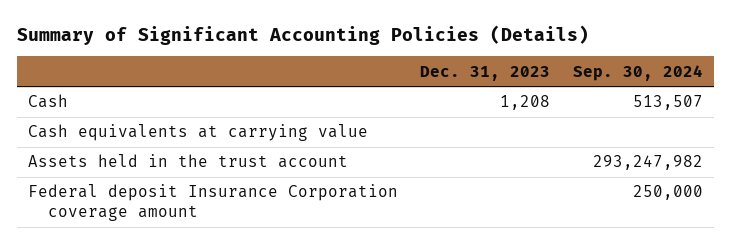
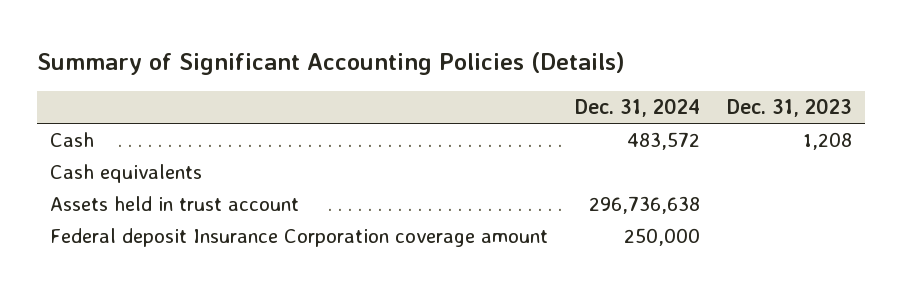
- | Dec. 31, 2023 | Sep. 30, 2024
+ | Dec. 31, 2024 | Dec. 31, 2023
- Cash equivalents at carrying value
- Assets held in the trust account | | 293,247,982
+ Cash equivalents
+ Assets held in trust account | 296,736,638 |

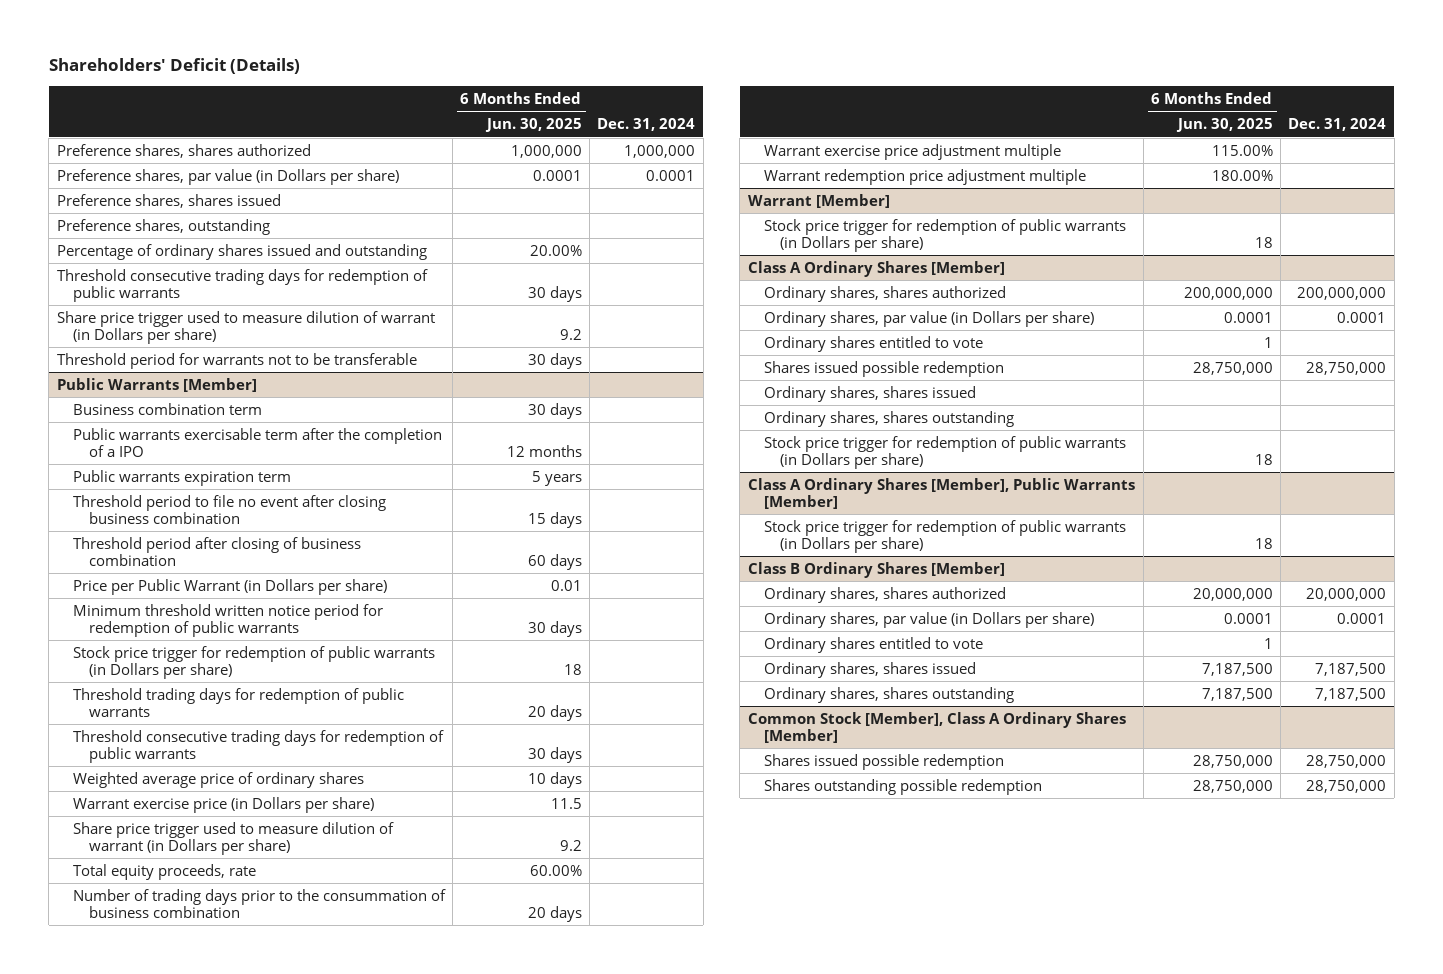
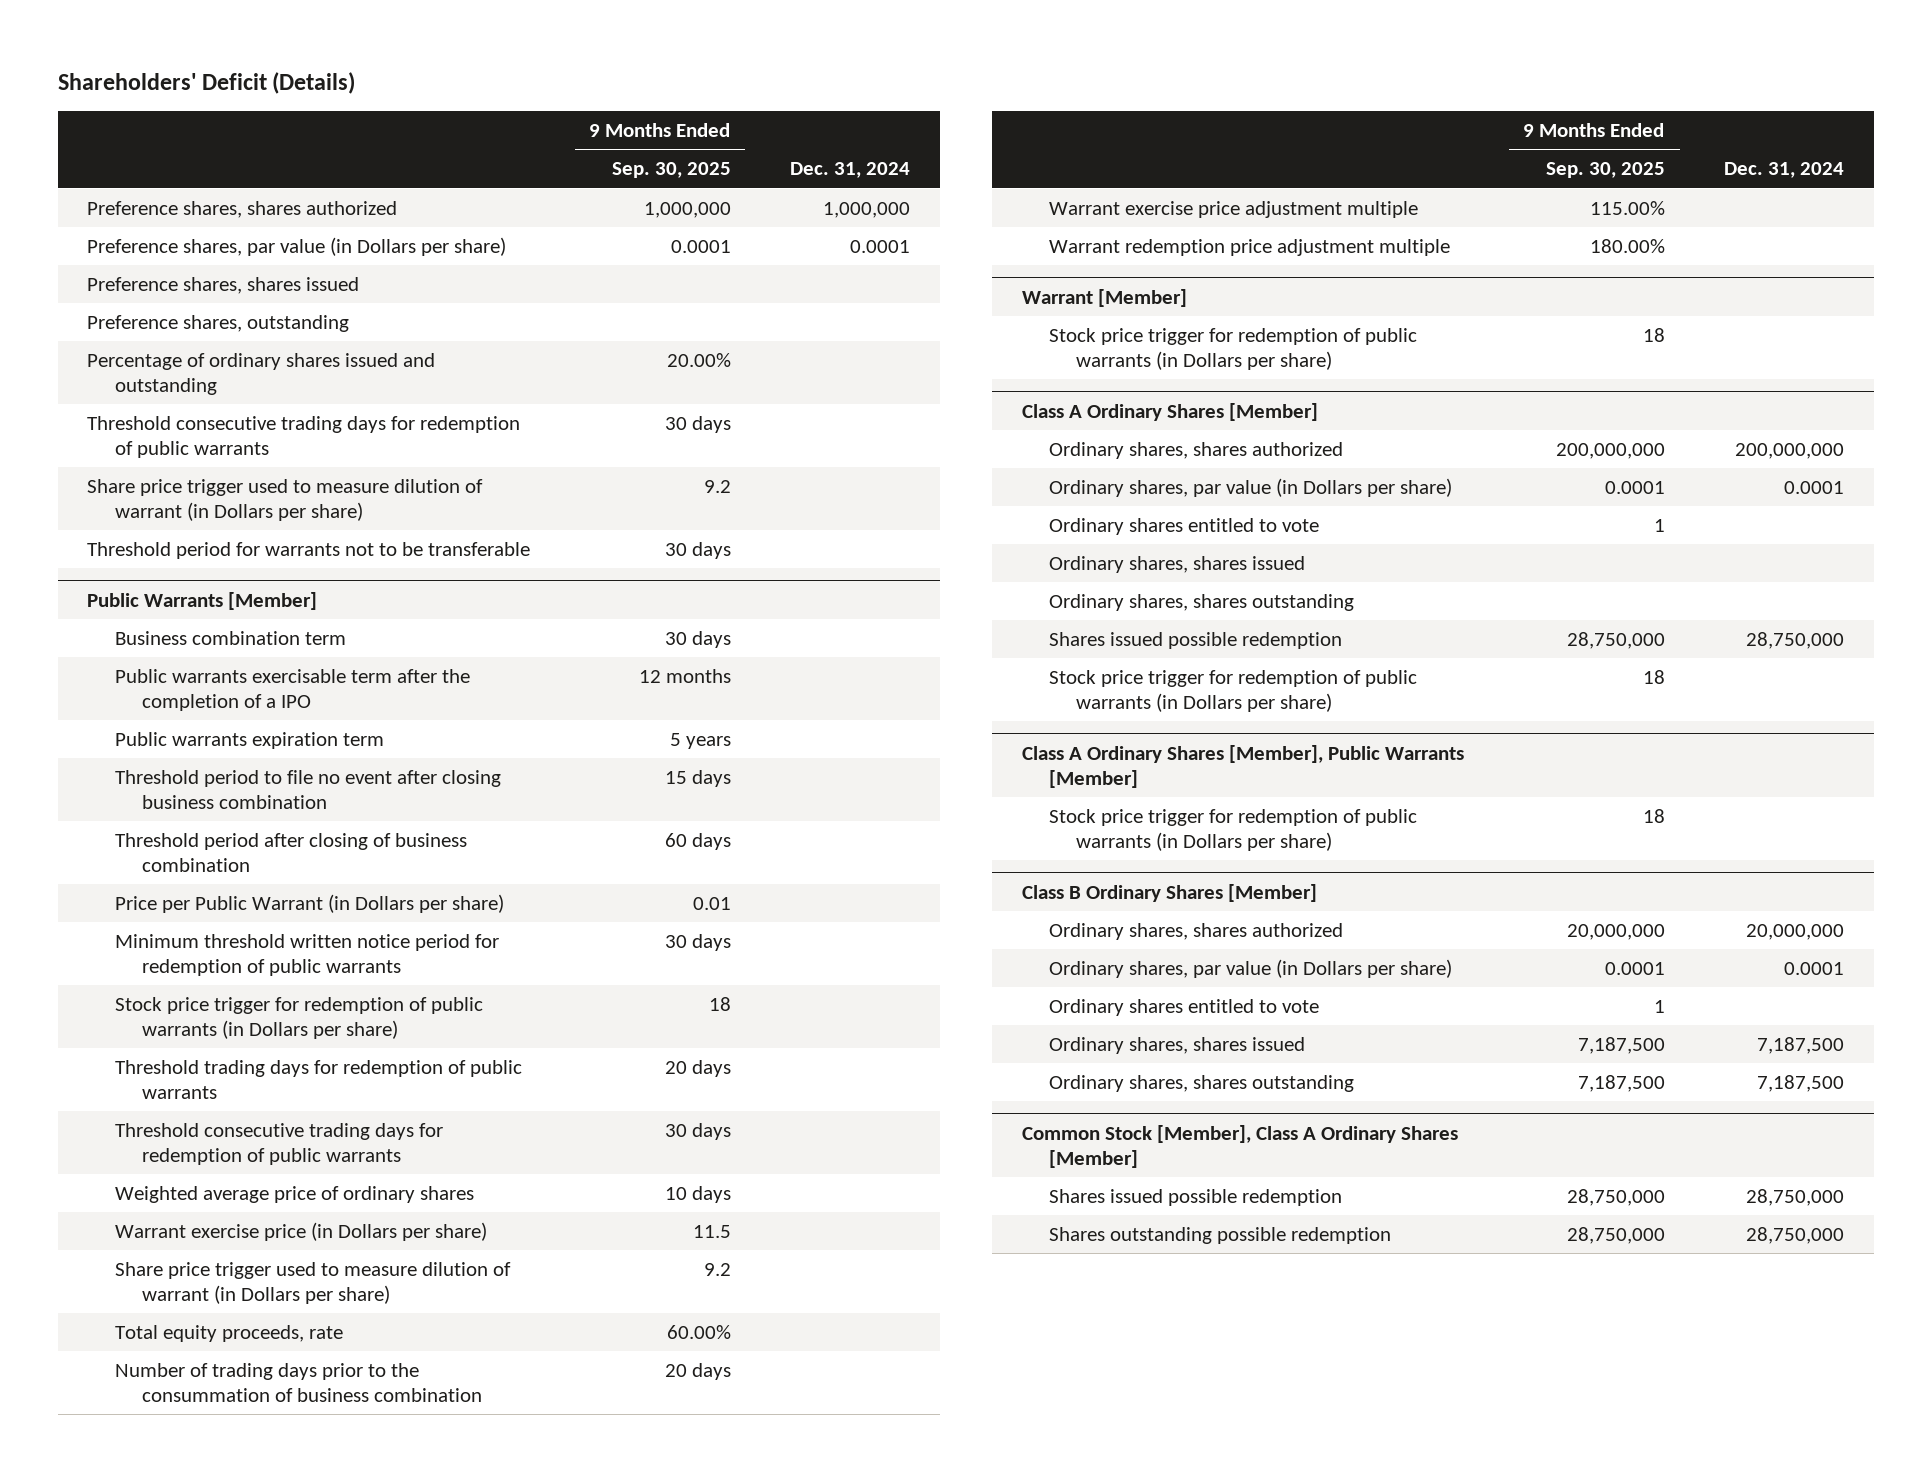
- | 6 Months Ended Jun. 30, 2025 | Dec. 31, 2024
+ | 9 Months Ended Sep. 30, 2025 | Dec. 31, 2024
@ Class A Ordinary Shares [Member]
moved down: Shares issued possible redemption | 28,750,000 | 28,750,000

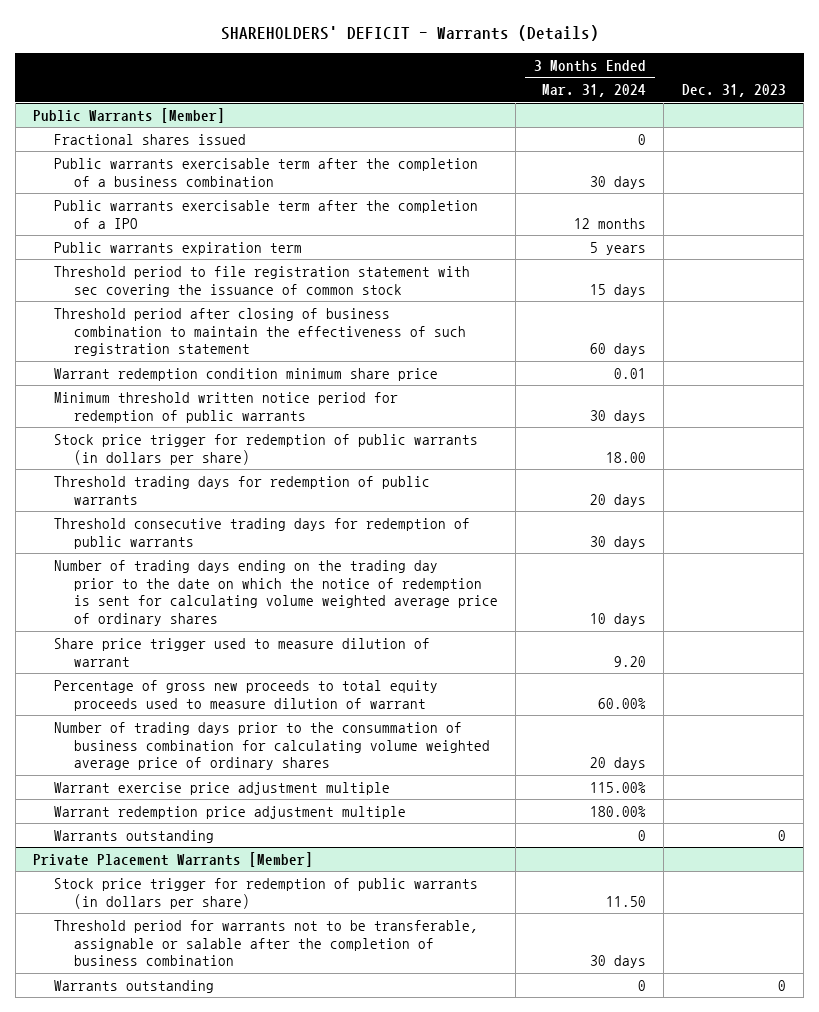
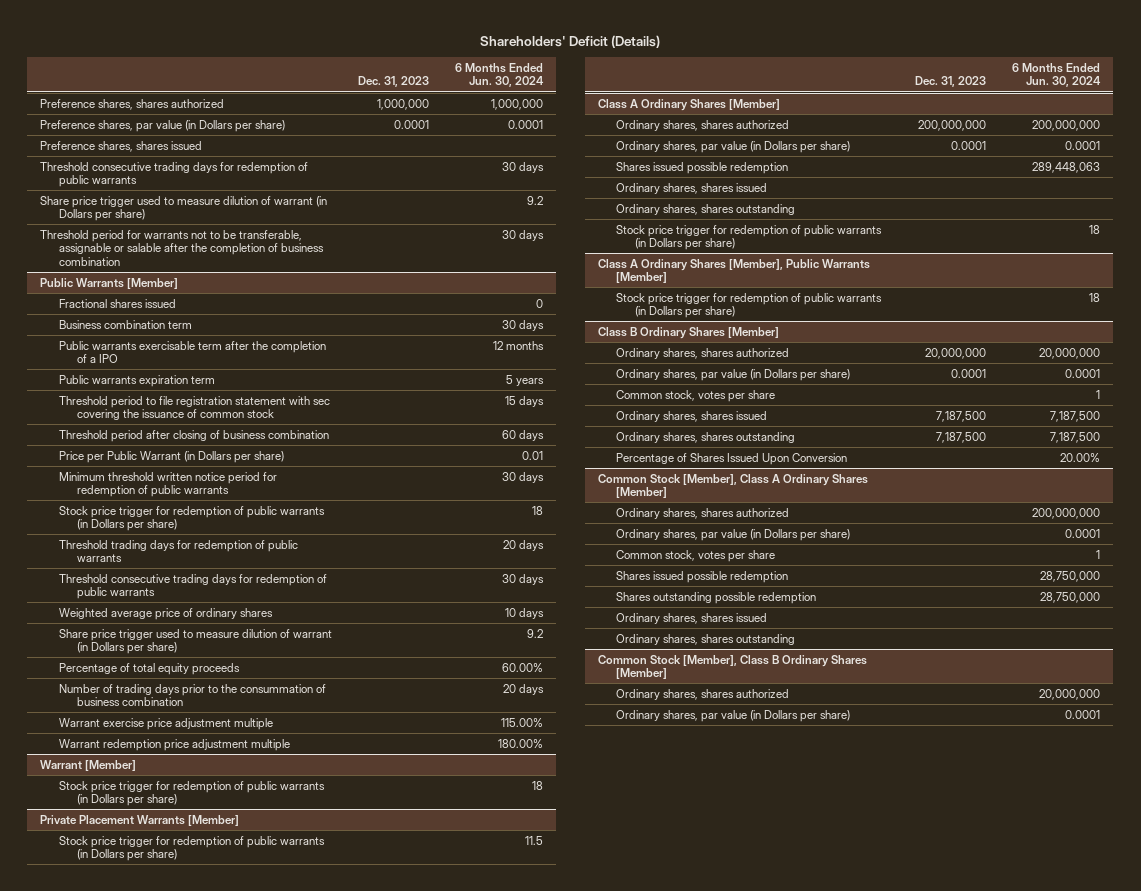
- SHAREHOLDERS' DEFICIT - Warrants (Details)
+ Shareholders' Deficit (Details)
- | 3 Months Ended Mar. 31, 2024 | Dec. 31, 2023
+ | Dec. 31, 2023 | 6 Months Ended Jun. 30, 2024
+ Preference shares, shares authorized | 1,000,000 | 1,000,000
+ Preference shares, par value (in Dollars per share) | 0.0001 | 0.0001
+ Preference shares, shares issued
+ Threshold consecutive trading days for redemption of public warrants | | 30 days
+ Share price trigger used to measure dilution of warrant (in Dollars per share) | | 9.2
+ Threshold period for warrants not to be transferable, assignable or salable after the completion of business combination | | 30 days
@ Public Warrants [Member]
- Public warrants exercisable term after the completion of a business combination | 30 days |
+ Business combination term | | 30 days
- Threshold period after closing of business combination to maintain the effectiveness of such registration statement | 60 days |
- Warrant redemption condition minimum share price | 0.01 |
+ Threshold period after closing of business combination | | 60 days
+ Price per Public Warrant (in Dollars per share) | | 0.01
- Stock price trigger for redemption of public warrants (in dollars per share) | 18.00 |
+ Stock price trigger for redemption of public warrants (in Dollars per share) | | 18
- Number of trading days ending on the trading day prior to the date on which the notice of redemption is sent for calculating volume weighted average price of ordinary shares | 10 days |
- Share price trigger used to measure dilution of warrant | 9.20 |
- Percentage of gross new proceeds to total equity proceeds used to measure dilution of warrant | 60.00% |
- Number of trading days prior to the consummation of business combination for calculating volume weighted average price of ordinary shares | 20 days |
+ Weighted average price of ordinary shares | | 10 days
+ Share price trigger used to measure dilution of warrant (in Dollars per share) | | 9.2
+ Percentage of total equity proceeds | | 60.00%
+ Number of trading days prior to the consummation of business combination | | 20 days
- Warrants outstanding | 0 | 0
+ Warrant [Member]
+ Stock price trigger for redemption of public warrants (in Dollars per share) | | 18
@ Private Placement Warrants [Member]
- Stock price trigger for redemption of public warrants (in dollars per share) | 11.50 |
- Threshold period for warrants not to be transferable, assignable or salable after the completion of business combination | 30 days |
- Warrants outstanding | 0 | 0
+ Stock price trigger for redemption of public warrants (in Dollars per share) | | 11.5
+ Class A Ordinary Shares [Member]
+ Ordinary shares, shares authorized | 200,000,000 | 200,000,000
+ Ordinary shares, par value (in Dollars per share) | 0.0001 | 0.0001
+ Shares issued possible redemption | | 289,448,063
+ Ordinary shares, shares issued
+ Ordinary shares, shares outstanding
+ Stock price trigger for redemption of public warrants (in Dollars per share) | | 18
+ Class A Ordinary Shares [Member], Public Warrants [Member]
+ Stock price trigger for redemption of public warrants (in Dollars per share) | | 18
+ Class B Ordinary Shares [Member]
+ Ordinary shares, shares authorized | 20,000,000 | 20,000,000
+ Ordinary shares, par value (in Dollars per share) | 0.0001 | 0.0001
+ Common stock, votes per share | | 1
+ Ordinary shares, shares issued | 7,187,500 | 7,187,500
+ Ordinary shares, shares outstanding | 7,187,500 | 7,187,500
+ Percentage of Shares Issued Upon Conversion | | 20.00%
+ Common Stock [Member], Class A Ordinary Shares [Member]
+ Ordinary shares, shares authorized | | 200,000,000
+ Ordinary shares, par value (in Dollars per share) | | 0.0001
+ Common stock, votes per share | | 1
+ Shares issued possible redemption | | 28,750,000
+ Shares outstanding possible redemption | | 28,750,000
+ Ordinary shares, shares issued
+ Ordinary shares, shares outstanding
+ Common Stock [Member], Class B Ordinary Shares [Member]
+ Ordinary shares, shares authorized | | 20,000,000
+ Ordinary shares, par value (in Dollars per share) | | 0.0001

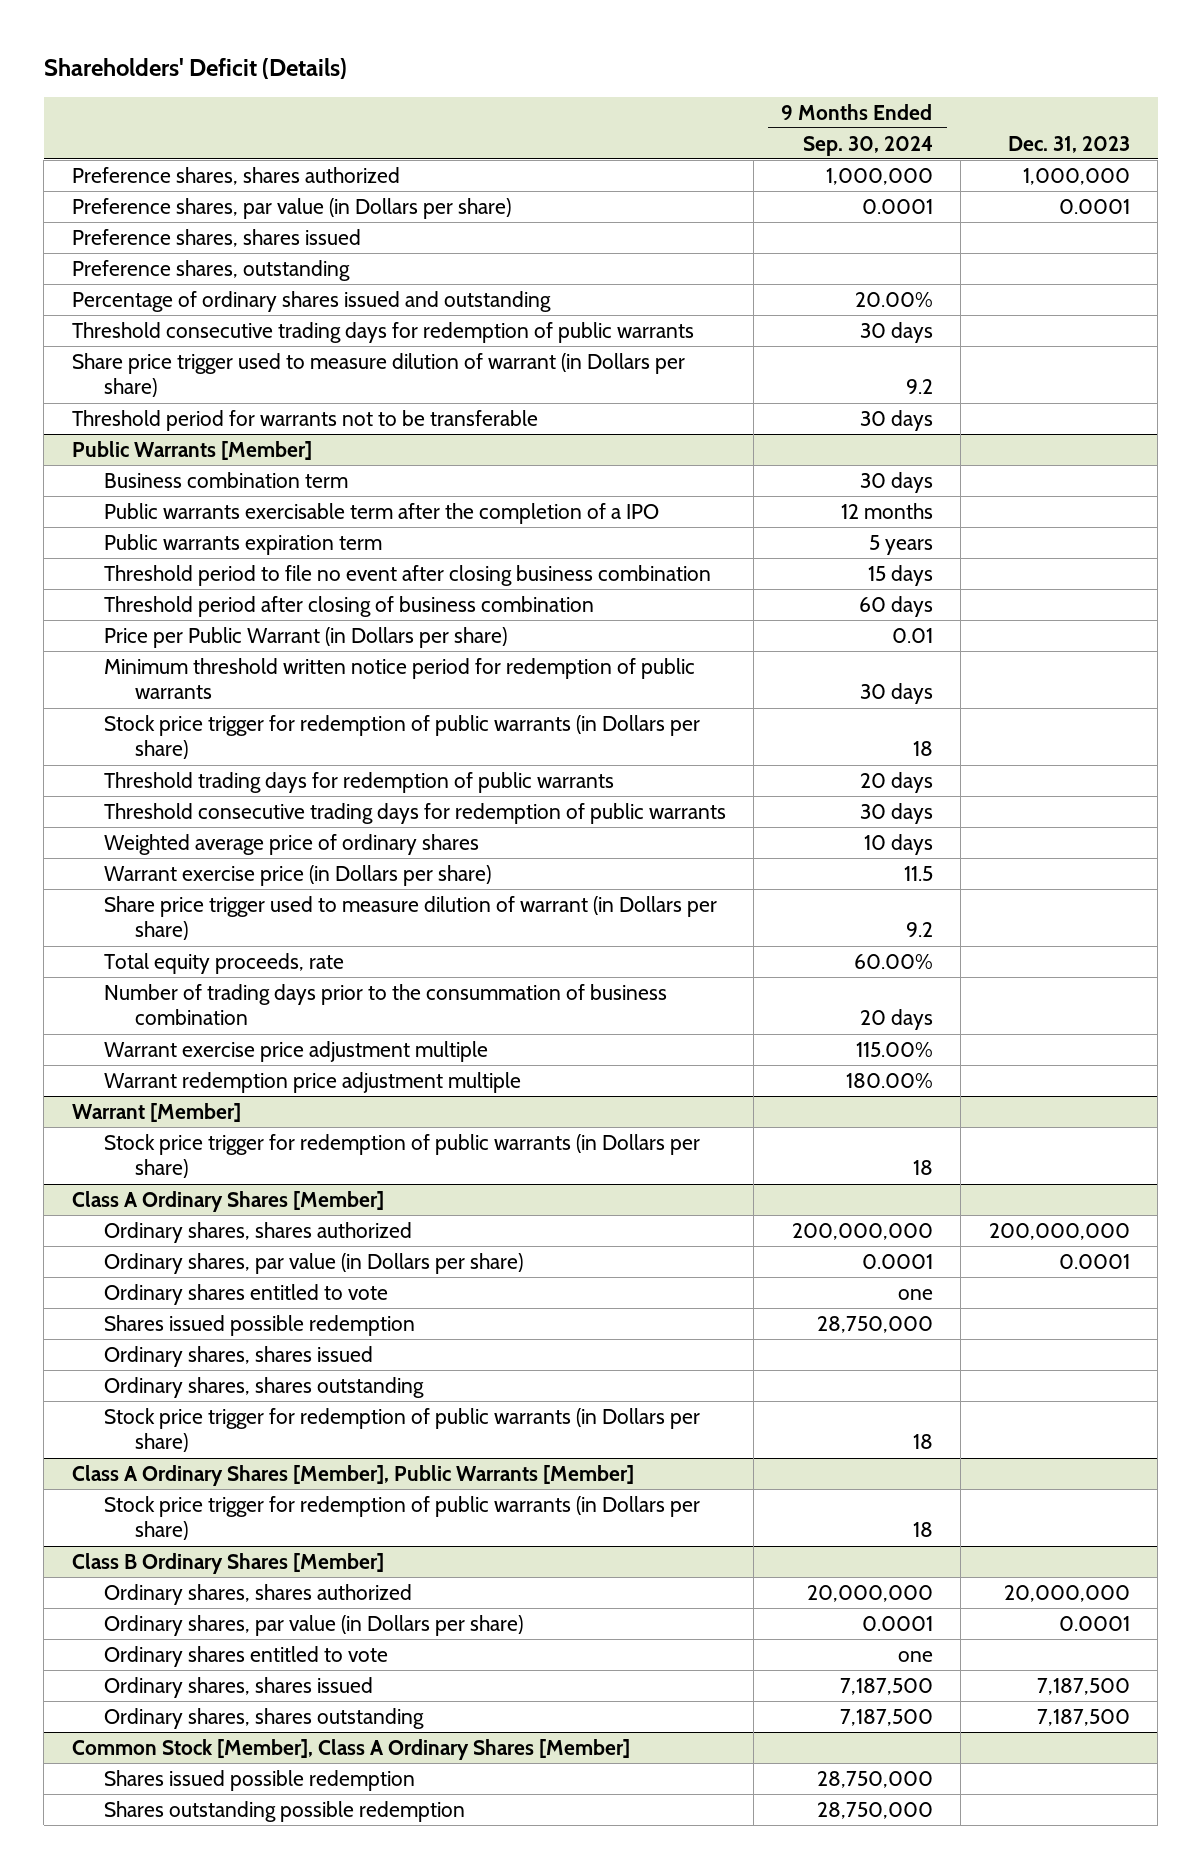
- | Dec. 31, 2023 | 6 Months Ended Jun. 30, 2024
+ | 9 Months Ended Sep. 30, 2024 | Dec. 31, 2023
+ Preference shares, outstanding
+ Percentage of ordinary shares issued and outstanding | 20.00% |
- Threshold period for warrants not to be transferable, assignable or salable after the completion of business combination | | 30 days
+ Threshold period for warrants not to be transferable | 30 days |
@ Public Warrants [Member]
- Fractional shares issued | | 0
- Threshold period to file registration statement with sec covering the issuance of common stock | | 15 days
+ Threshold period to file no event after closing business combination | 15 days |
+ Warrant exercise price (in Dollars per share) | 11.5 |
- Percentage of total equity proceeds | | 60.00%
+ Total equity proceeds, rate | 60.00% |
- Private Placement Warrants [Member]
- Stock price trigger for redemption of public warrants (in Dollars per share) | | 11.5
@ Class A Ordinary Shares [Member]
+ Ordinary shares entitled to vote | one |
@ Class B Ordinary Shares [Member]
- Common stock, votes per share | | 1
+ Ordinary shares entitled to vote | one |
- Percentage of Shares Issued Upon Conversion | | 20.00%
@ Common Stock [Member], Class A Ordinary Shares [Member]
- Ordinary shares, shares authorized | | 200,000,000
- Ordinary shares, par value (in Dollars per share) | | 0.0001
- Common stock, votes per share | | 1
- Ordinary shares, shares issued
- Ordinary shares, shares outstanding
- Common Stock [Member], Class B Ordinary Shares [Member]
- Ordinary shares, shares authorized | | 20,000,000
- Ordinary shares, par value (in Dollars per share) | | 0.0001

